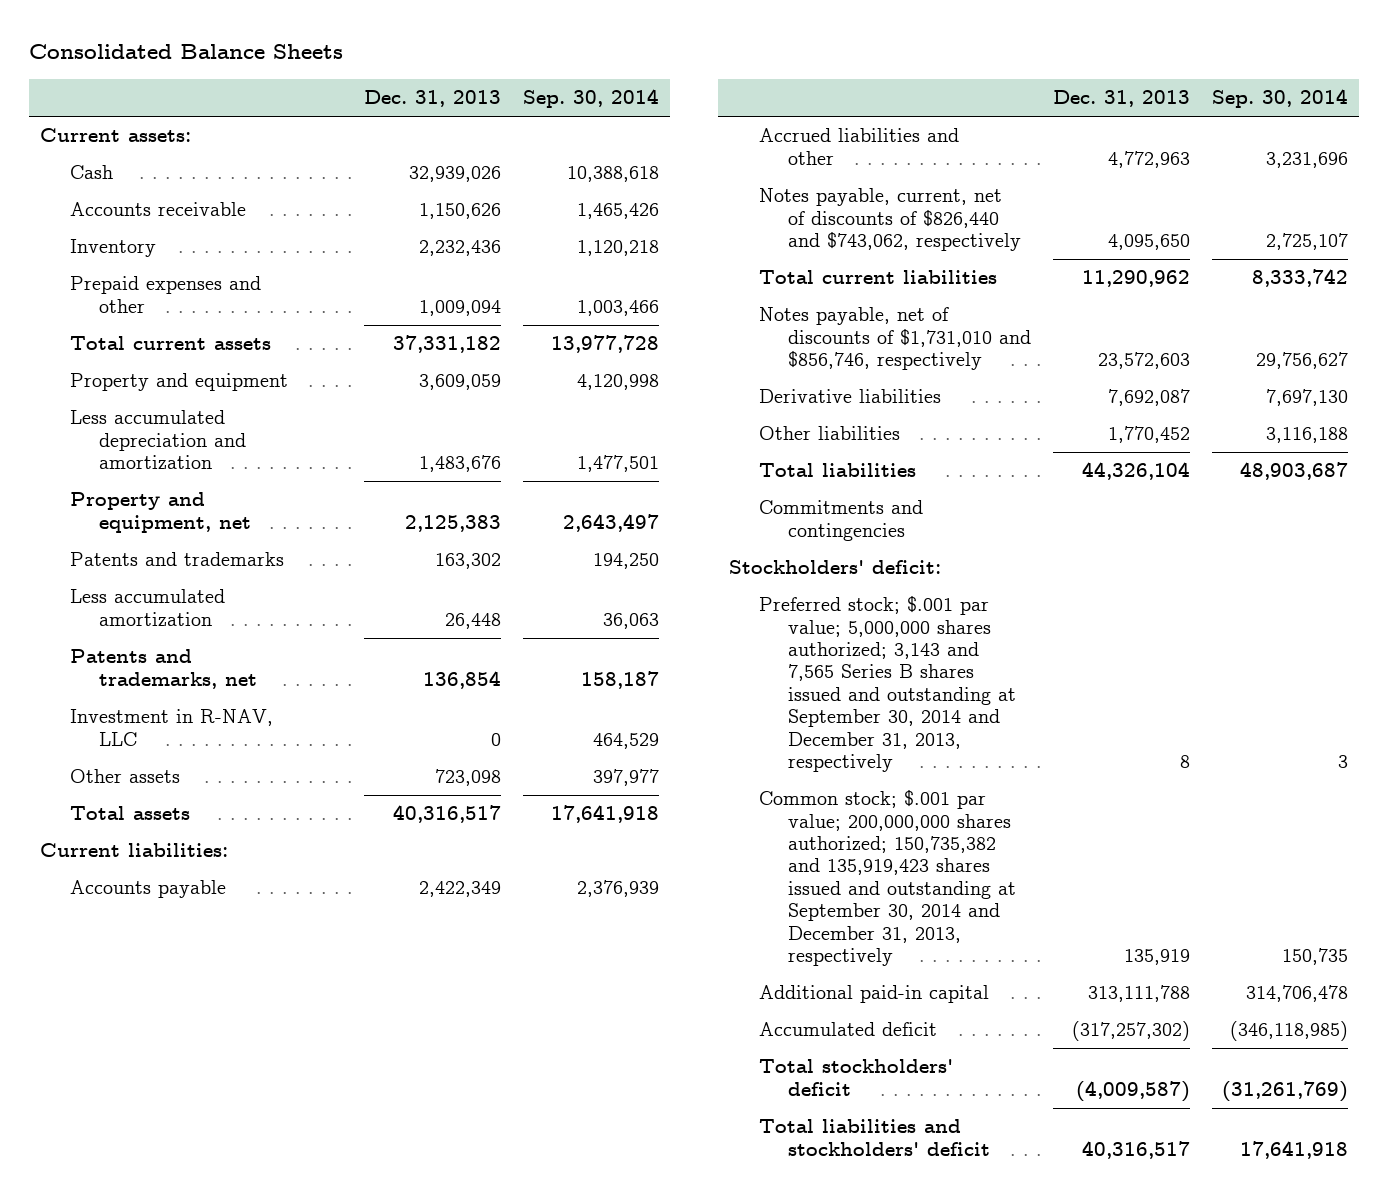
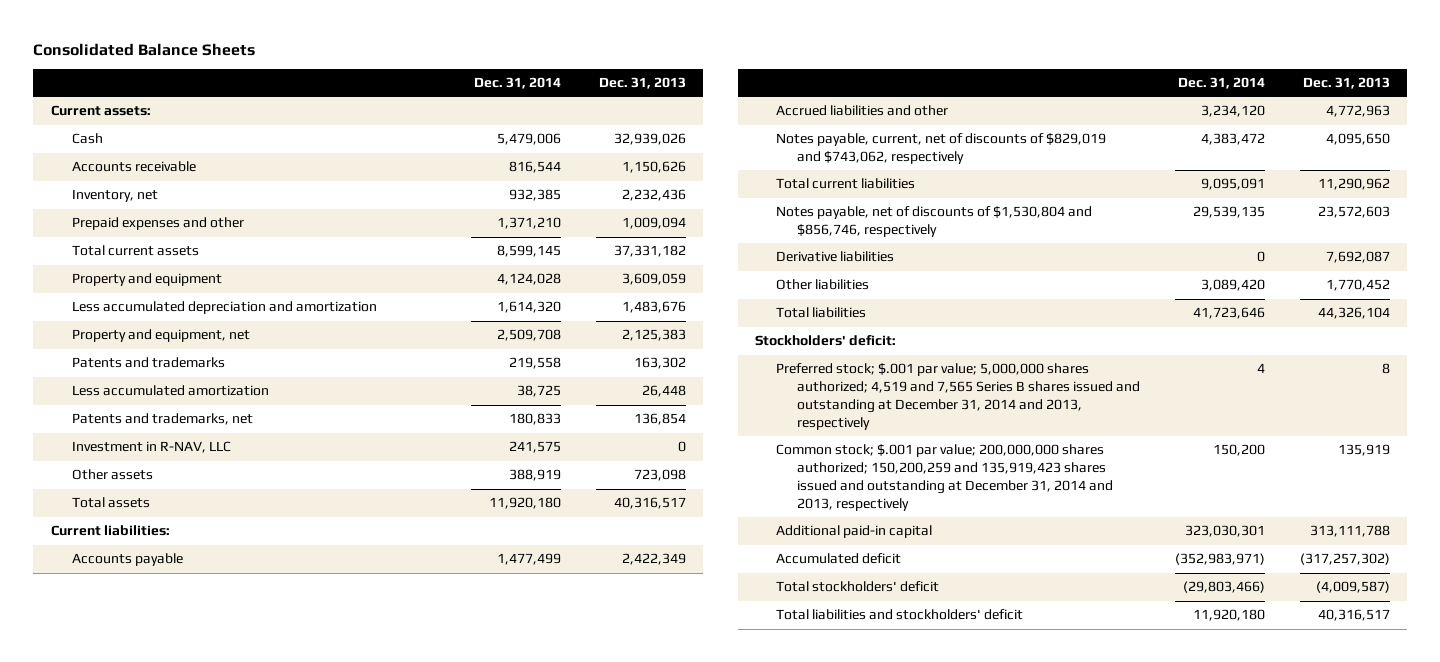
- | Dec. 31, 2013 | Sep. 30, 2014
+ | Dec. 31, 2014 | Dec. 31, 2013
- Inventory | 2,232,436 | 1,120,218
+ Inventory, net | 932,385 | 2,232,436
- Notes payable, current, net of discounts of $826,440 and $743,062, respectively | 4,095,650 | 2,725,107
+ Notes payable, current, net of discounts of $829,019 and $743,062, respectively | 4,383,472 | 4,095,650
- Notes payable, net of discounts of $1,731,010 and $856,746, respectively | 23,572,603 | 29,756,627
+ Notes payable, net of discounts of $1,530,804 and $856,746, respectively | 29,539,135 | 23,572,603
- Commitments and contingencies
- Preferred stock; $.001 par value; 5,000,000 shares authorized; 3,143 and 7,565 Series B shares issued and outstanding at September 30, 2014 and December 31, 2013, respectively | 8 | 3
- Common stock; $.001 par value; 200,000,000 shares authorized; 150,735,382 and 135,919,423 shares issued and outstanding at September 30, 2014 and December 31, 2013, respectively | 135,919 | 150,735
+ Preferred stock; $.001 par value; 5,000,000 shares authorized; 4,519 and 7,565 Series B shares issued and outstanding at December 31, 2014 and 2013, respectively | 4 | 8
+ Common stock; $.001 par value; 200,000,000 shares authorized; 150,200,259 and 135,919,423 shares issued and outstanding at December 31, 2014 and 2013, respectively | 150,200 | 135,919

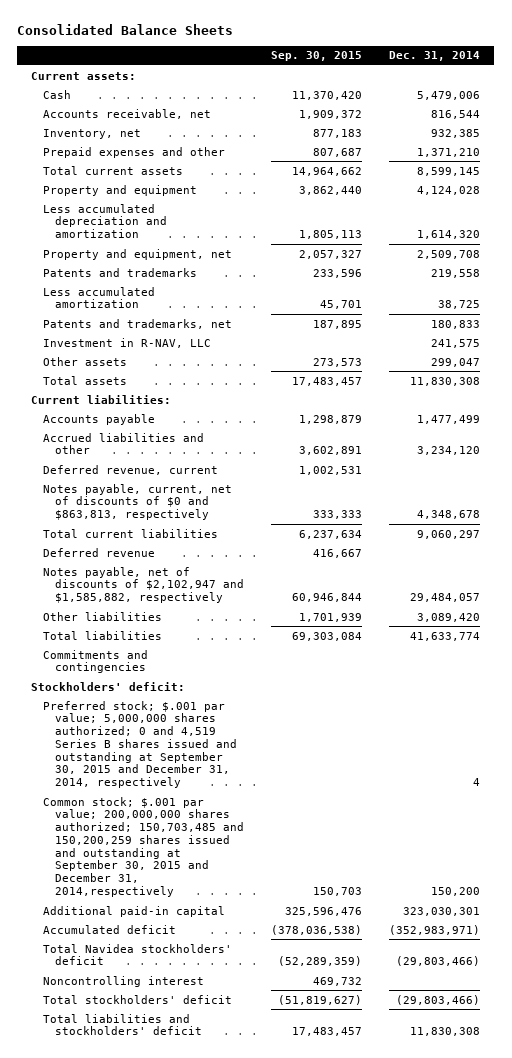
- | Dec. 31, 2014 | Dec. 31, 2013
+ | Sep. 30, 2015 | Dec. 31, 2014
- Accounts receivable | 816,544 | 1,150,626
+ Accounts receivable, net | 1,909,372 | 816,544
- Other assets | 388,919 | 723,098
- Total assets | 11,920,180 | 40,316,517
+ Other assets | 273,573 | 299,047
+ Total assets | 17,483,457 | 11,830,308
- Notes payable, current, net of discounts of $829,019 and $743,062, respectively | 4,383,472 | 4,095,650
- Total current liabilities | 9,095,091 | 11,290,962
- Notes payable, net of discounts of $1,530,804 and $856,746, respectively | 29,539,135 | 23,572,603
- Derivative liabilities | 0 | 7,692,087
+ Deferred revenue, current | 1,002,531 |
+ Notes payable, current, net of discounts of $0 and $863,813, respectively | 333,333 | 4,348,678
+ Total current liabilities | 6,237,634 | 9,060,297
+ Deferred revenue | 416,667 |
+ Notes payable, net of discounts of $2,102,947 and $1,585,882, respectively | 60,946,844 | 29,484,057
- Total liabilities | 41,723,646 | 44,326,104
+ Total liabilities | 69,303,084 | 41,633,774
+ Commitments and contingencies
- Preferred stock; $.001 par value; 5,000,000 shares authorized; 4,519 and 7,565 Series B shares issued and outstanding at December 31, 2014 and 2013, respectively | 4 | 8
- Common stock; $.001 par value; 200,000,000 shares authorized; 150,200,259 and 135,919,423 shares issued and outstanding at December 31, 2014 and 2013, respectively | 150,200 | 135,919
+ Preferred stock; $.001 par value; 5,000,000 shares authorized; 0 and 4,519 Series B shares issued and outstanding at September 30, 2015 and December 31, 2014, respectively | | 4
+ Common stock; $.001 par value; 200,000,000 shares authorized; 150,703,485 and 150,200,259 shares issued and outstanding at September 30, 2015 and December 31, 2014,respectively | 150,703 | 150,200
+ Total Navidea stockholders' deficit | (52,289,359) | (29,803,466)
+ Noncontrolling interest | 469,732 |
- Total liabilities and stockholders' deficit | 11,920,180 | 40,316,517
+ Total liabilities and stockholders' deficit | 17,483,457 | 11,830,308

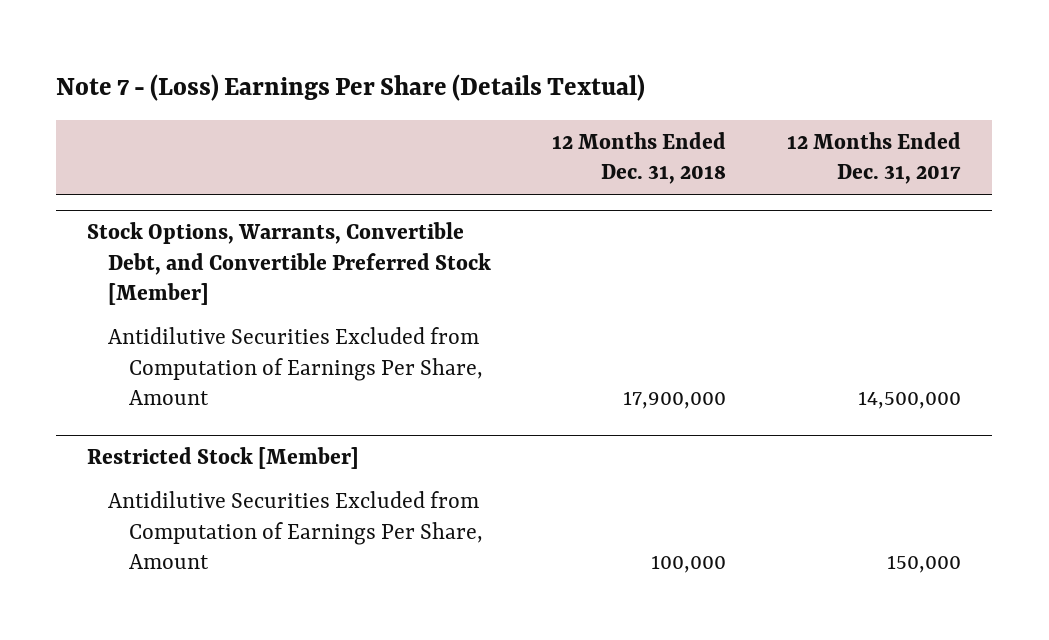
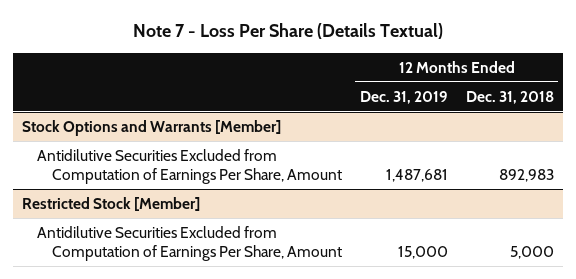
- Note 7 - (Loss) Earnings Per Share (Details Textual)
+ Note 7 - Loss Per Share (Details Textual)
- | 12 Months Ended Dec. 31, 2018 | 12 Months Ended Dec. 31, 2017
+ | 12 Months Ended Dec. 31, 2019 | 12 Months Ended Dec. 31, 2018
- Stock Options, Warrants, Convertible Debt, and Convertible Preferred Stock [Member]
- Antidilutive Securities Excluded from Computation of Earnings Per Share, Amount | 17,900,000 | 14,500,000
+ Stock Options and Warrants [Member]
+ Antidilutive Securities Excluded from Computation of Earnings Per Share, Amount | 1,487,681 | 892,983
@ Restricted Stock [Member]
- Antidilutive Securities Excluded from Computation of Earnings Per Share, Amount | 100,000 | 150,000
+ Antidilutive Securities Excluded from Computation of Earnings Per Share, Amount | 15,000 | 5,000

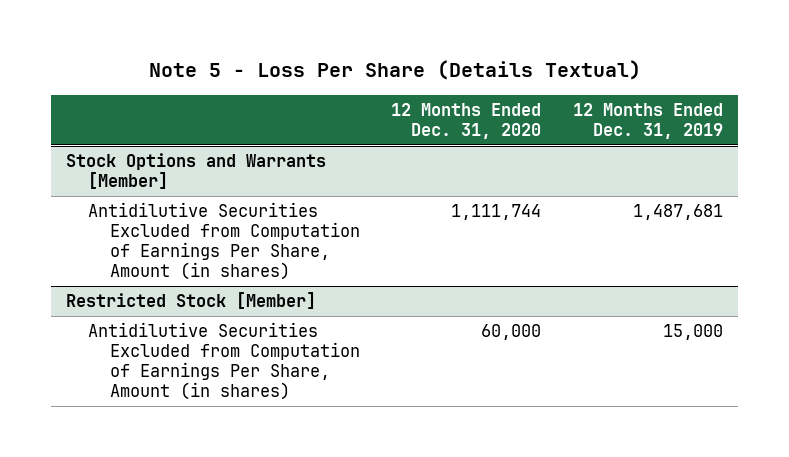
- Note 7 - Loss Per Share (Details Textual)
+ Note 5 - Loss Per Share (Details Textual)
- | 12 Months Ended Dec. 31, 2019 | 12 Months Ended Dec. 31, 2018
+ | 12 Months Ended Dec. 31, 2020 | 12 Months Ended Dec. 31, 2019
@ Stock Options and Warrants [Member]
- Antidilutive Securities Excluded from Computation of Earnings Per Share, Amount | 1,487,681 | 892,983
+ Antidilutive Securities Excluded from Computation of Earnings Per Share, Amount (in shares) | 1,111,744 | 1,487,681
@ Restricted Stock [Member]
- Antidilutive Securities Excluded from Computation of Earnings Per Share, Amount | 15,000 | 5,000
+ Antidilutive Securities Excluded from Computation of Earnings Per Share, Amount (in shares) | 60,000 | 15,000

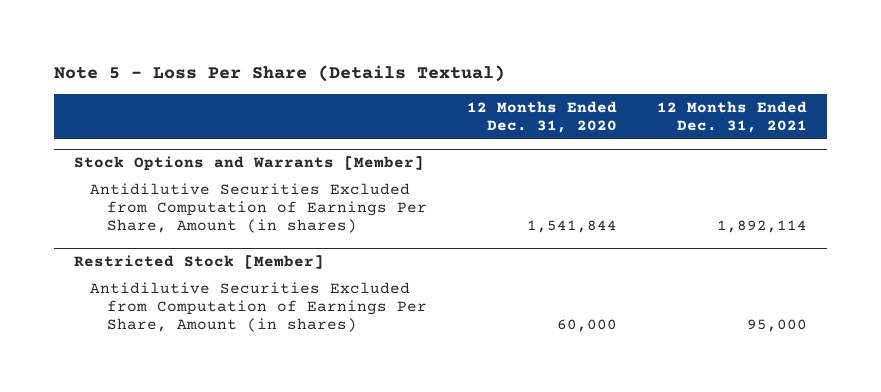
- | 12 Months Ended Dec. 31, 2020 | 12 Months Ended Dec. 31, 2019
+ | 12 Months Ended Dec. 31, 2020 | 12 Months Ended Dec. 31, 2021
@ Stock Options and Warrants [Member]
- Antidilutive Securities Excluded from Computation of Earnings Per Share, Amount (in shares) | 1,111,744 | 1,487,681
+ Antidilutive Securities Excluded from Computation of Earnings Per Share, Amount (in shares) | 1,541,844 | 1,892,114

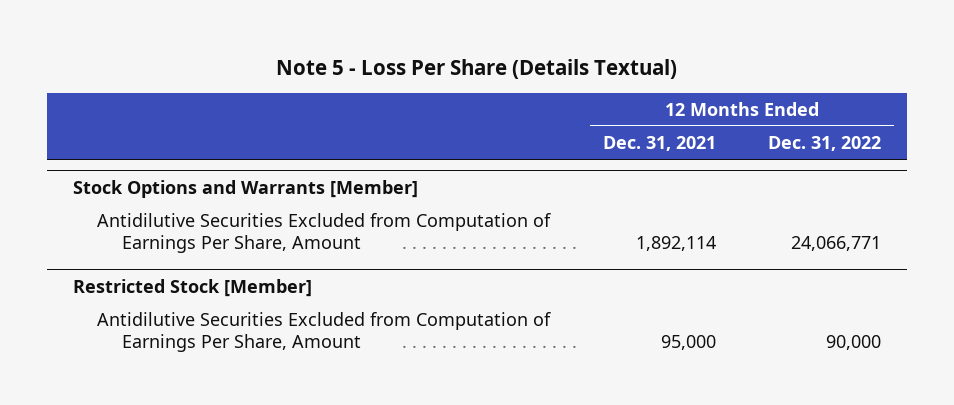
- | 12 Months Ended Dec. 31, 2020 | 12 Months Ended Dec. 31, 2021
+ | 12 Months Ended Dec. 31, 2021 | 12 Months Ended Dec. 31, 2022
@ Stock Options and Warrants [Member]
- Antidilutive Securities Excluded from Computation of Earnings Per Share, Amount (in shares) | 1,541,844 | 1,892,114
+ Antidilutive Securities Excluded from Computation of Earnings Per Share, Amount | 1,892,114 | 24,066,771
@ Restricted Stock [Member]
- Antidilutive Securities Excluded from Computation of Earnings Per Share, Amount (in shares) | 60,000 | 95,000
+ Antidilutive Securities Excluded from Computation of Earnings Per Share, Amount | 95,000 | 90,000

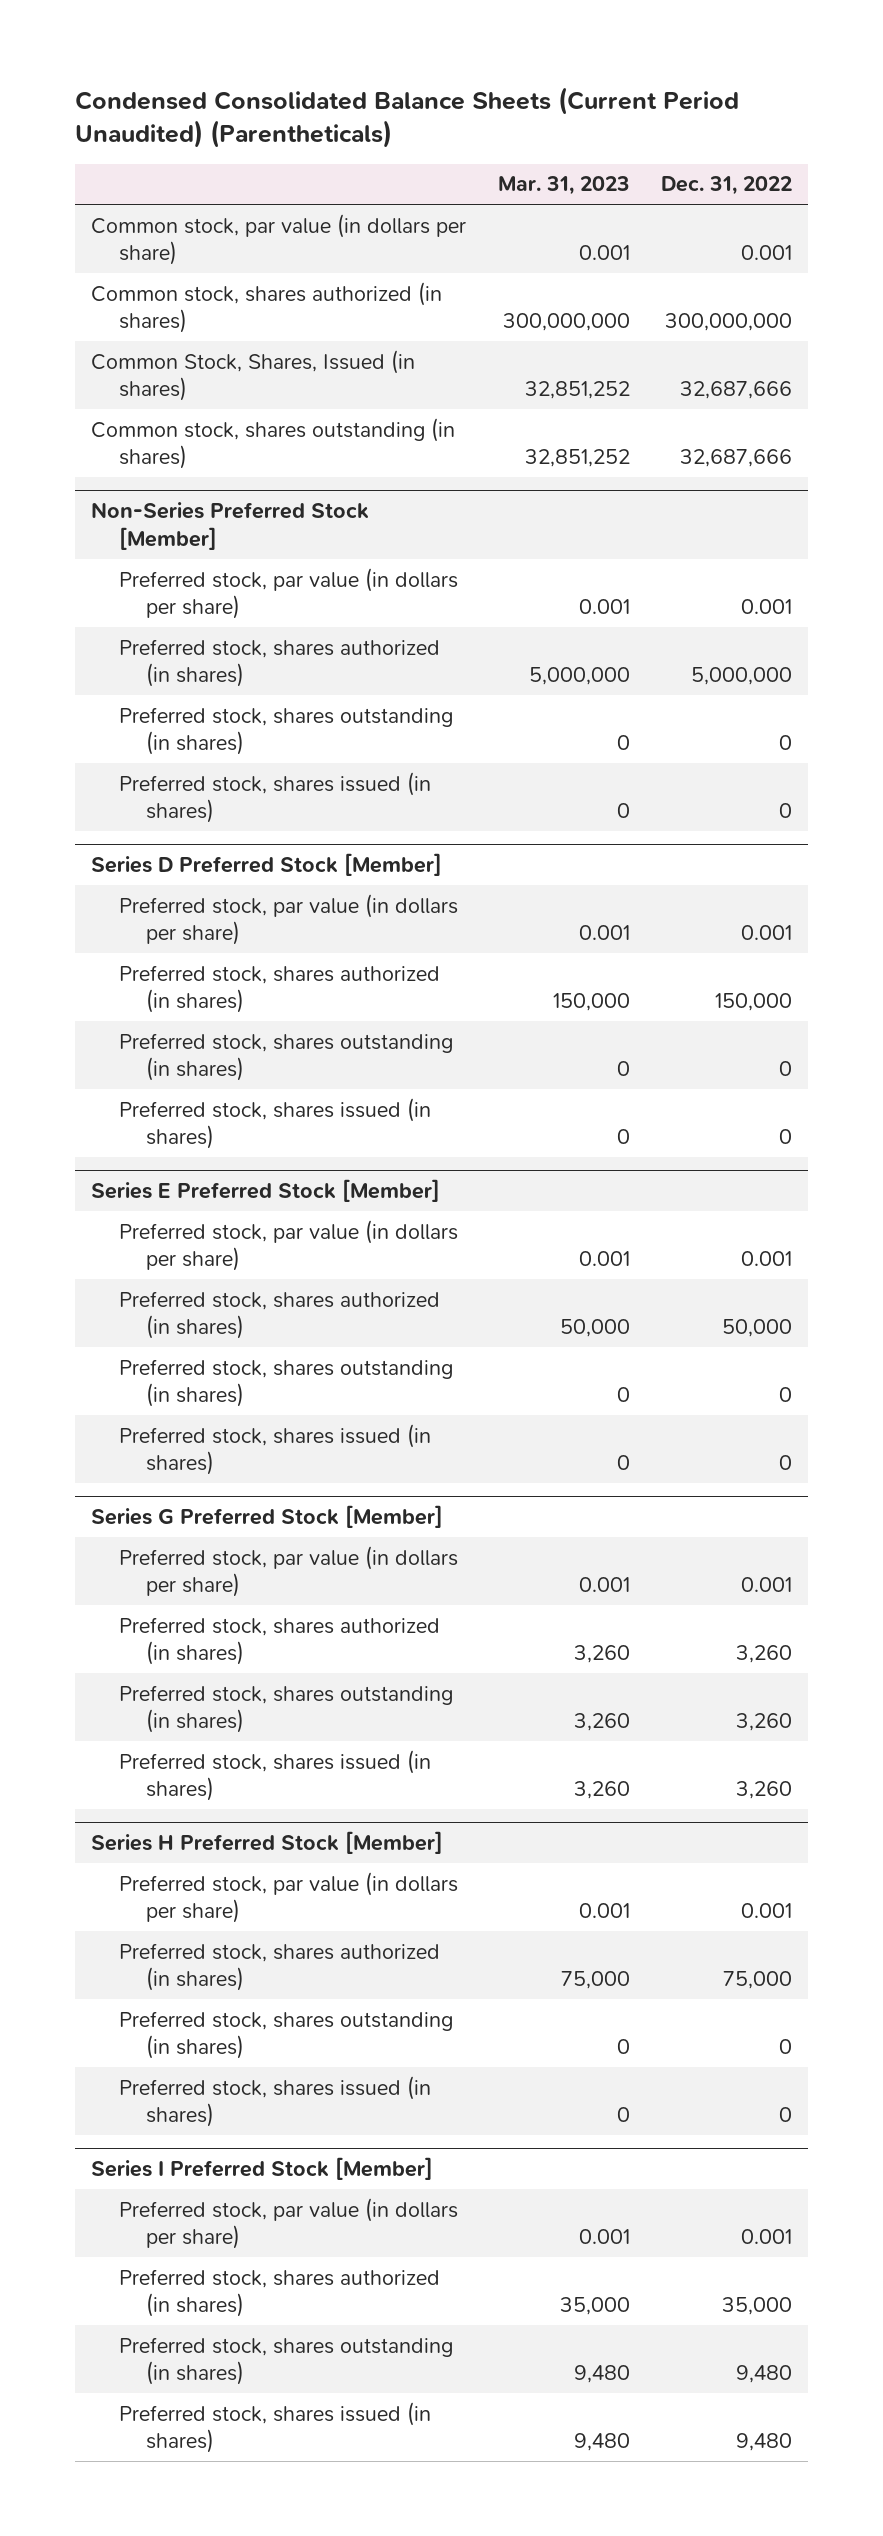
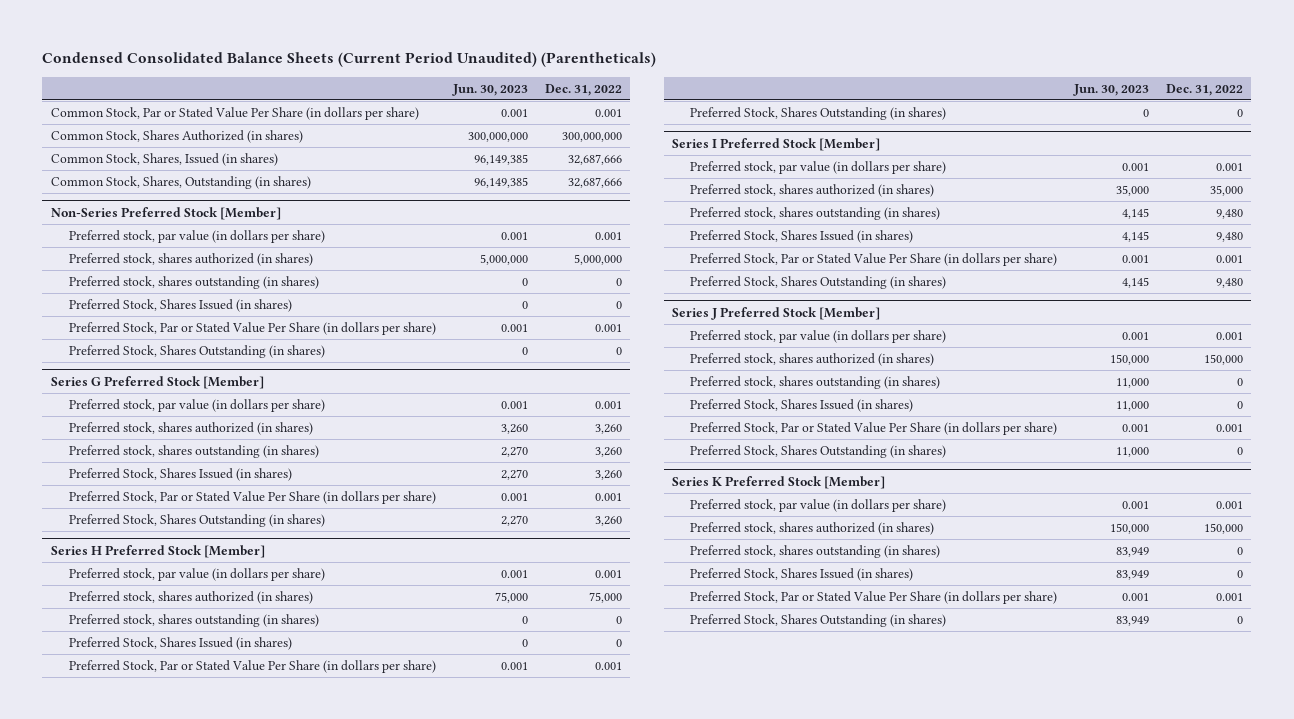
- | Mar. 31, 2023 | Dec. 31, 2022
+ | Jun. 30, 2023 | Dec. 31, 2022
- Common stock, par value (in dollars per share) | 0.001 | 0.001
- Common stock, shares authorized (in shares) | 300,000,000 | 300,000,000
+ Common Stock, Par or Stated Value Per Share (in dollars per share) | 0.001 | 0.001
+ Common Stock, Shares Authorized (in shares) | 300,000,000 | 300,000,000
- Common stock, shares outstanding (in shares) | 32,851,252 | 32,687,666
+ Common Stock, Shares, Outstanding (in shares) | 96,149,385 | 32,687,666
@ Non-Series Preferred Stock [Member]
- Preferred stock, shares issued (in shares) | 0 | 0
- Series D Preferred Stock [Member]
- Preferred stock, par value (in dollars per share) | 0.001 | 0.001
- Preferred stock, shares authorized (in shares) | 150,000 | 150,000
- Preferred stock, shares outstanding (in shares) | 0 | 0
- Preferred stock, shares issued (in shares) | 0 | 0
- Series E Preferred Stock [Member]
- Preferred stock, par value (in dollars per share) | 0.001 | 0.001
- Preferred stock, shares authorized (in shares) | 50,000 | 50,000
- Preferred stock, shares outstanding (in shares) | 0 | 0
- Preferred stock, shares issued (in shares) | 0 | 0
@ Non-Series Preferred Stock [Member]
+ Preferred Stock, Shares Issued (in shares) | 0 | 0
+ Preferred Stock, Par or Stated Value Per Share (in dollars per share) | 0.001 | 0.001
+ Preferred Stock, Shares Outstanding (in shares) | 0 | 0
@ Series G Preferred Stock [Member]
- Preferred stock, shares issued (in shares) | 3,260 | 3,260
+ Preferred Stock, Shares Issued (in shares) | 2,270 | 3,260
+ Preferred Stock, Par or Stated Value Per Share (in dollars per share) | 0.001 | 0.001
+ Preferred Stock, Shares Outstanding (in shares) | 2,270 | 3,260
@ Series H Preferred Stock [Member]
- Preferred stock, shares issued (in shares) | 0 | 0
+ Preferred Stock, Shares Issued (in shares) | 0 | 0
+ Preferred Stock, Par or Stated Value Per Share (in dollars per share) | 0.001 | 0.001
+ Preferred Stock, Shares Outstanding (in shares) | 0 | 0
@ Series I Preferred Stock [Member]
- Preferred stock, shares issued (in shares) | 9,480 | 9,480
+ Preferred Stock, Shares Issued (in shares) | 4,145 | 9,480
+ Preferred Stock, Par or Stated Value Per Share (in dollars per share) | 0.001 | 0.001
+ Preferred Stock, Shares Outstanding (in shares) | 4,145 | 9,480
+ Series J Preferred Stock [Member]
+ Preferred stock, par value (in dollars per share) | 0.001 | 0.001
+ Preferred stock, shares authorized (in shares) | 150,000 | 150,000
+ Preferred stock, shares outstanding (in shares) | 11,000 | 0
+ Preferred Stock, Shares Issued (in shares) | 11,000 | 0
+ Preferred Stock, Par or Stated Value Per Share (in dollars per share) | 0.001 | 0.001
+ Preferred Stock, Shares Outstanding (in shares) | 11,000 | 0
+ Series K Preferred Stock [Member]
+ Preferred stock, par value (in dollars per share) | 0.001 | 0.001
+ Preferred stock, shares authorized (in shares) | 150,000 | 150,000
+ Preferred stock, shares outstanding (in shares) | 83,949 | 0
+ Preferred Stock, Shares Issued (in shares) | 83,949 | 0
+ Preferred Stock, Par or Stated Value Per Share (in dollars per share) | 0.001 | 0.001
+ Preferred Stock, Shares Outstanding (in shares) | 83,949 | 0

